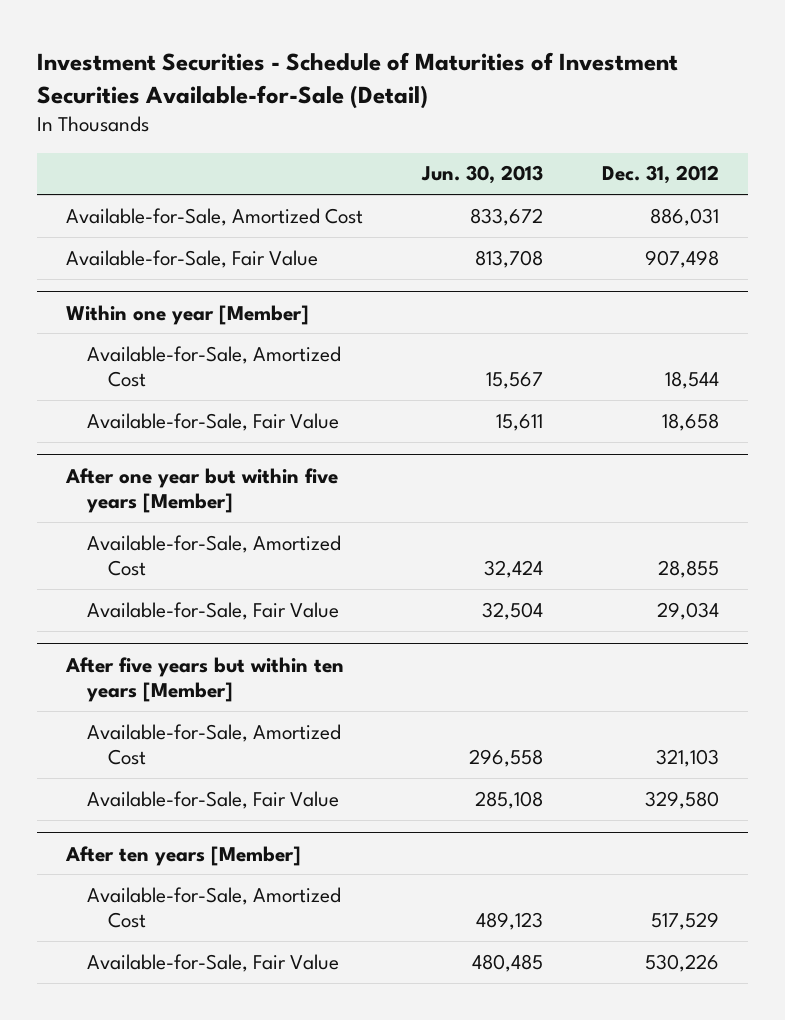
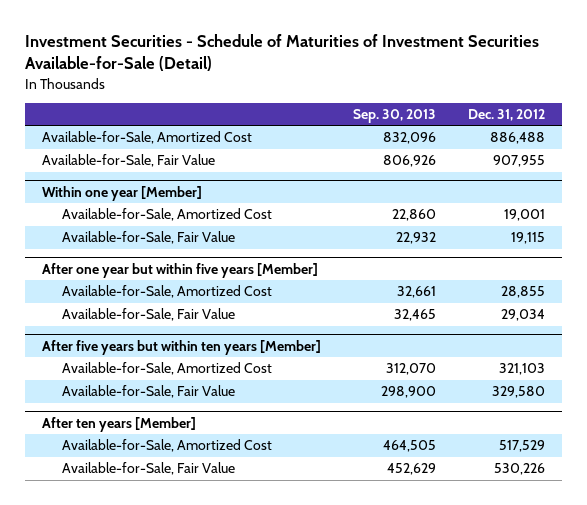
- | Jun. 30, 2013 | Dec. 31, 2012
+ | Sep. 30, 2013 | Dec. 31, 2012
- Available-for-Sale, Amortized Cost | 833,672 | 886,031
- Available-for-Sale, Fair Value | 813,708 | 907,498
+ Available-for-Sale, Amortized Cost | 832,096 | 886,488
+ Available-for-Sale, Fair Value | 806,926 | 907,955
@ Within one year [Member]
- Available-for-Sale, Amortized Cost | 15,567 | 18,544
- Available-for-Sale, Fair Value | 15,611 | 18,658
+ Available-for-Sale, Amortized Cost | 22,860 | 19,001
+ Available-for-Sale, Fair Value | 22,932 | 19,115

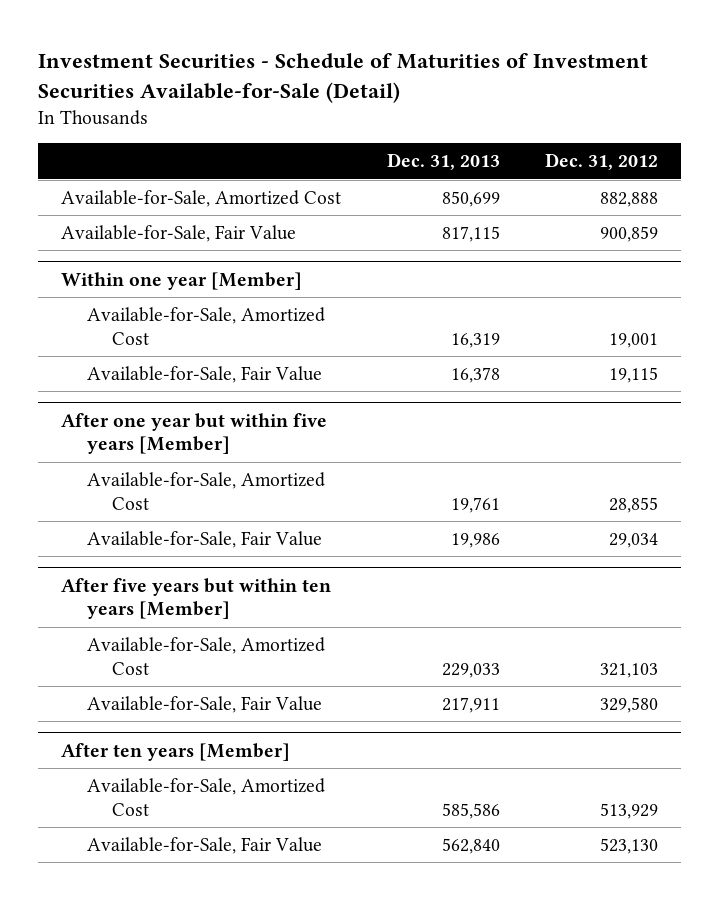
- | Sep. 30, 2013 | Dec. 31, 2012
+ | Dec. 31, 2013 | Dec. 31, 2012
- Available-for-Sale, Amortized Cost | 832,096 | 886,488
- Available-for-Sale, Fair Value | 806,926 | 907,955
+ Available-for-Sale, Amortized Cost | 850,699 | 882,888
+ Available-for-Sale, Fair Value | 817,115 | 900,859
@ After ten years [Member]
- Available-for-Sale, Amortized Cost | 464,505 | 517,529
- Available-for-Sale, Fair Value | 452,629 | 530,226
+ Available-for-Sale, Amortized Cost | 585,586 | 513,929
+ Available-for-Sale, Fair Value | 562,840 | 523,130

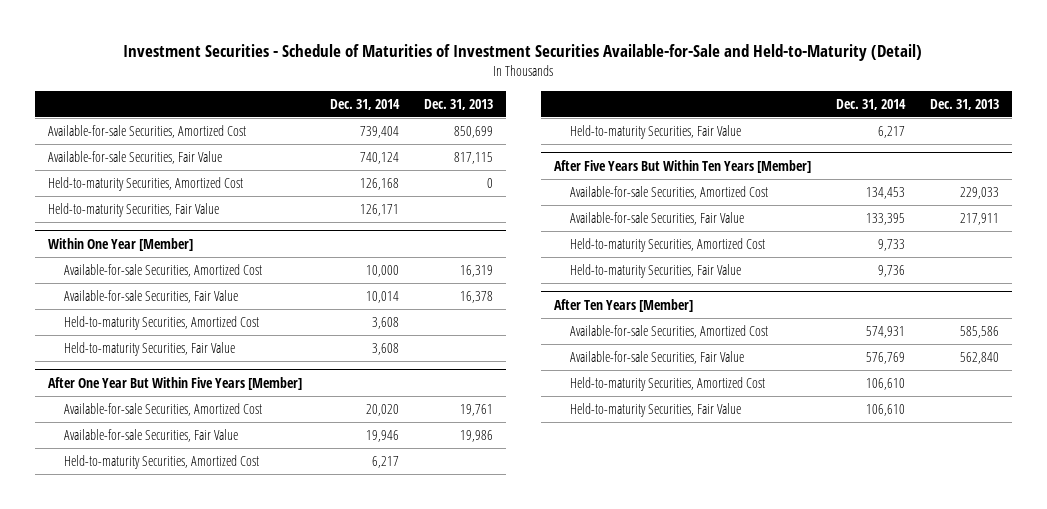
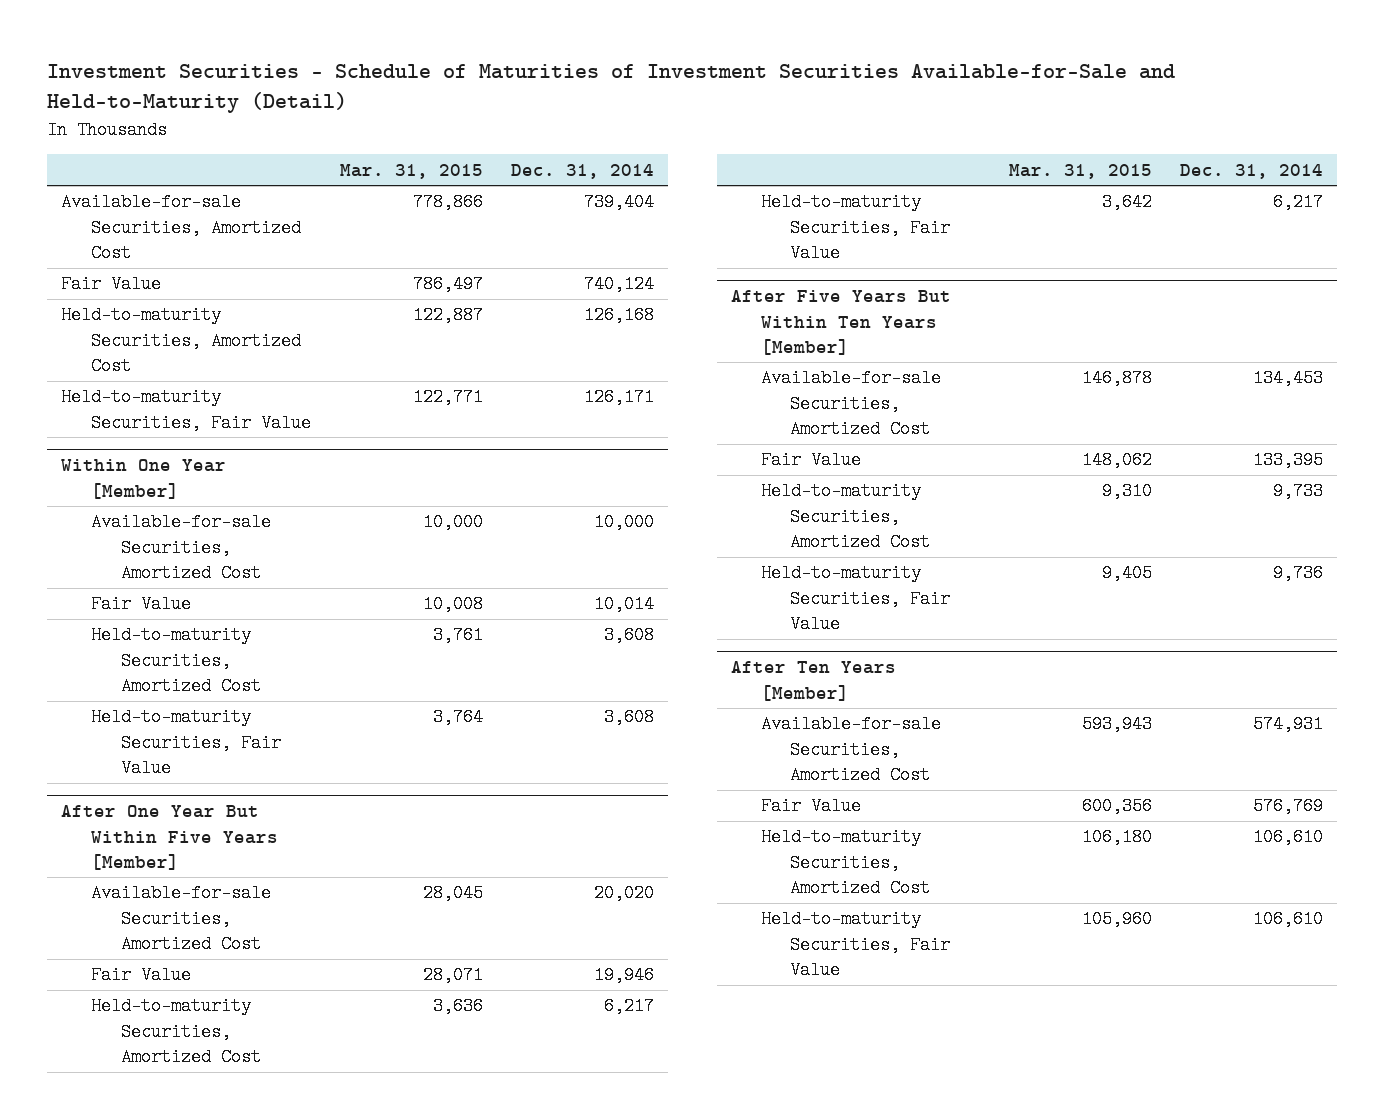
- | Dec. 31, 2014 | Dec. 31, 2013
+ | Mar. 31, 2015 | Dec. 31, 2014
- Available-for-sale Securities, Fair Value | 740,124 | 817,115
+ Fair Value | 786,497 | 740,124
@ Within One Year [Member]
- Available-for-sale Securities, Fair Value | 10,014 | 16,378
+ Fair Value | 10,008 | 10,014
@ After One Year But Within Five Years [Member]
- Available-for-sale Securities, Fair Value | 19,946 | 19,986
+ Fair Value | 28,071 | 19,946
@ After Five Years But Within Ten Years [Member]
- Available-for-sale Securities, Fair Value | 133,395 | 217,911
+ Fair Value | 148,062 | 133,395
@ After Ten Years [Member]
- Available-for-sale Securities, Fair Value | 576,769 | 562,840
+ Fair Value | 600,356 | 576,769

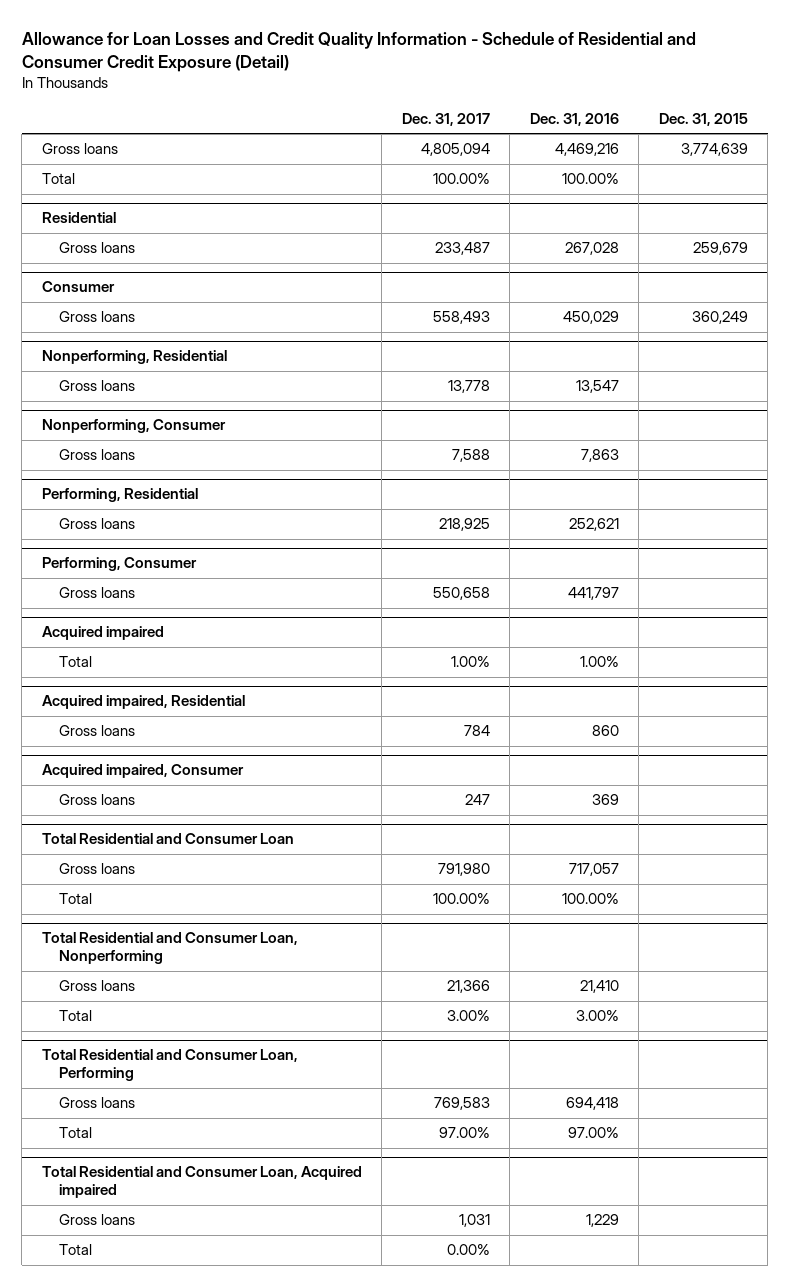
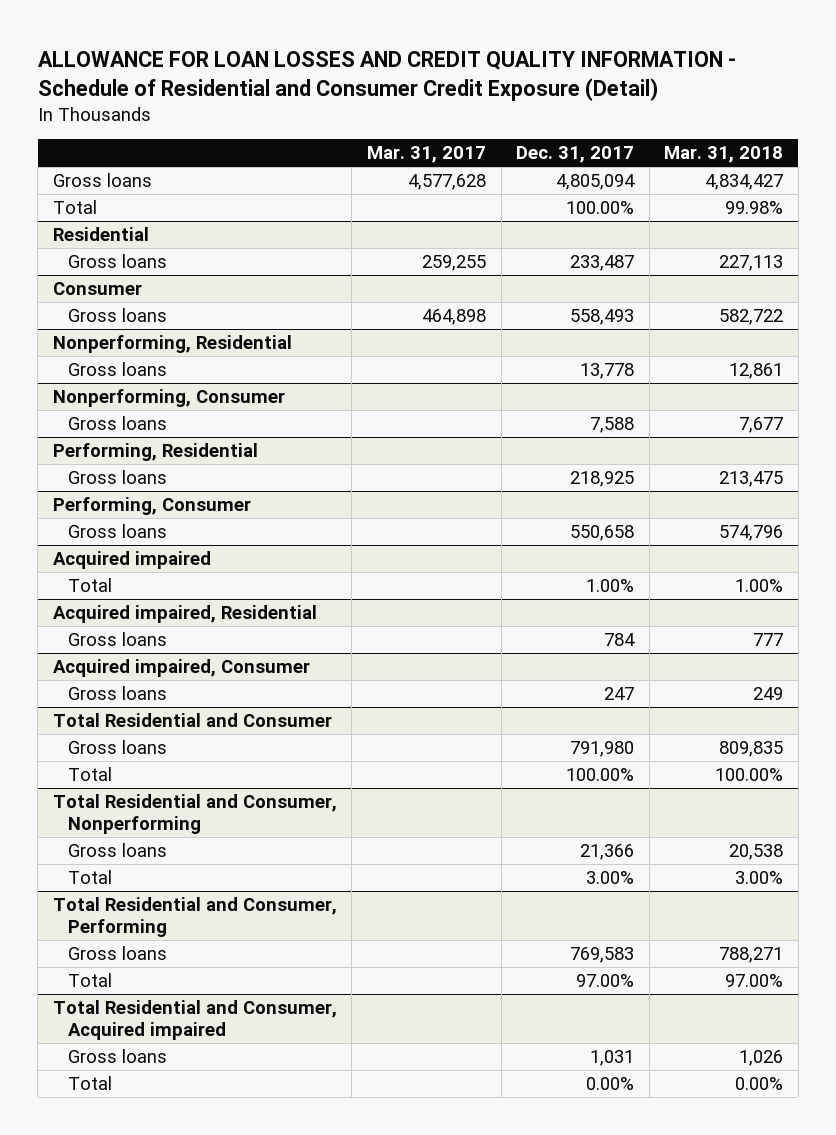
- Allowance for Loan Losses and Credit Quality Information - Schedule of Residential and Consumer Credit Exposure (Detail)
+ ALLOWANCE FOR LOAN LOSSES AND CREDIT QUALITY INFORMATION - Schedule of Residential and Consumer Credit Exposure (Detail)
- | Dec. 31, 2017 | Dec. 31, 2016 | Dec. 31, 2015
+ | Mar. 31, 2017 | Dec. 31, 2017 | Mar. 31, 2018
- Total Residential and Consumer Loan
+ Total Residential and Consumer
- Total Residential and Consumer Loan, Nonperforming
+ Total Residential and Consumer, Nonperforming
- Total Residential and Consumer Loan, Performing
+ Total Residential and Consumer, Performing
- Total Residential and Consumer Loan, Acquired impaired
+ Total Residential and Consumer, Acquired impaired

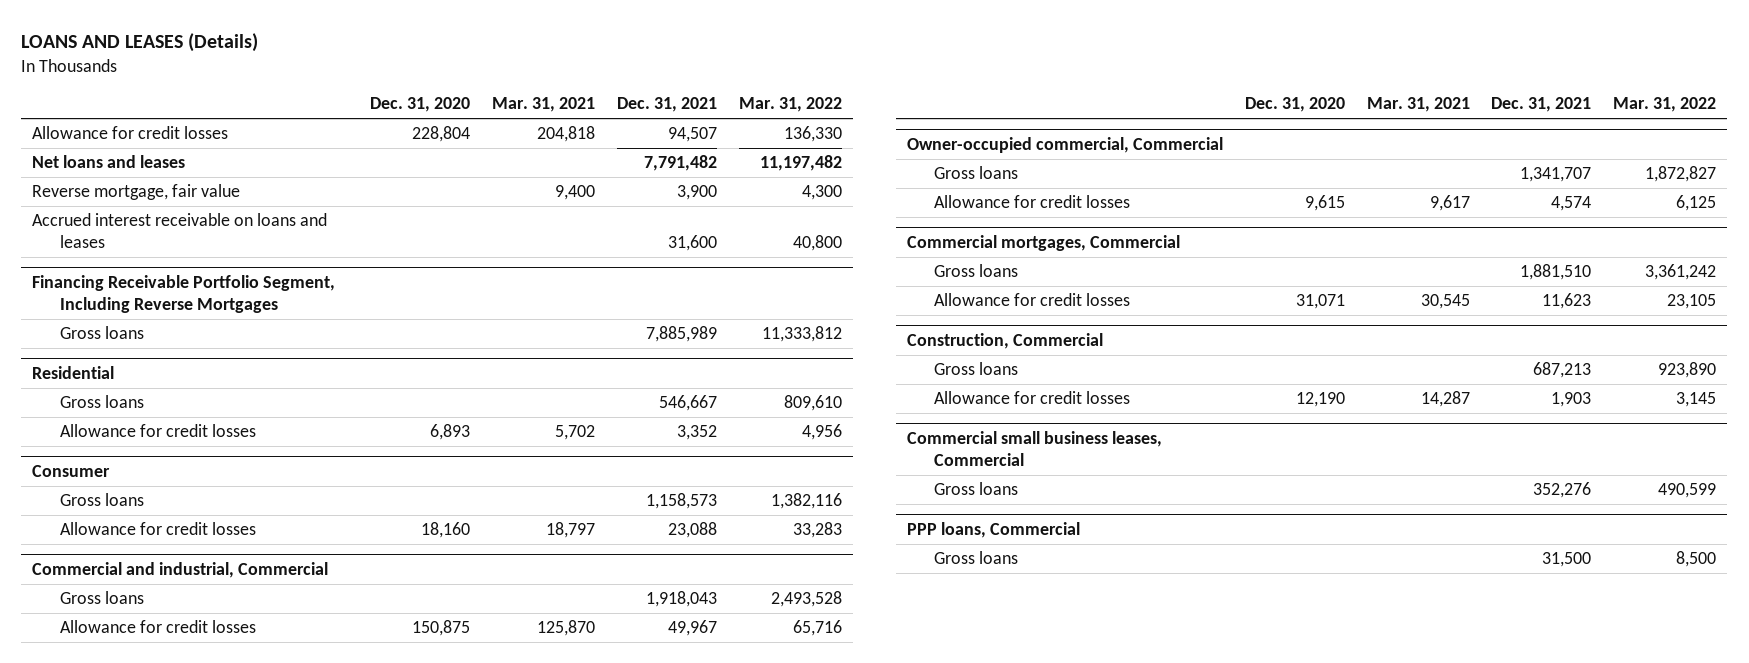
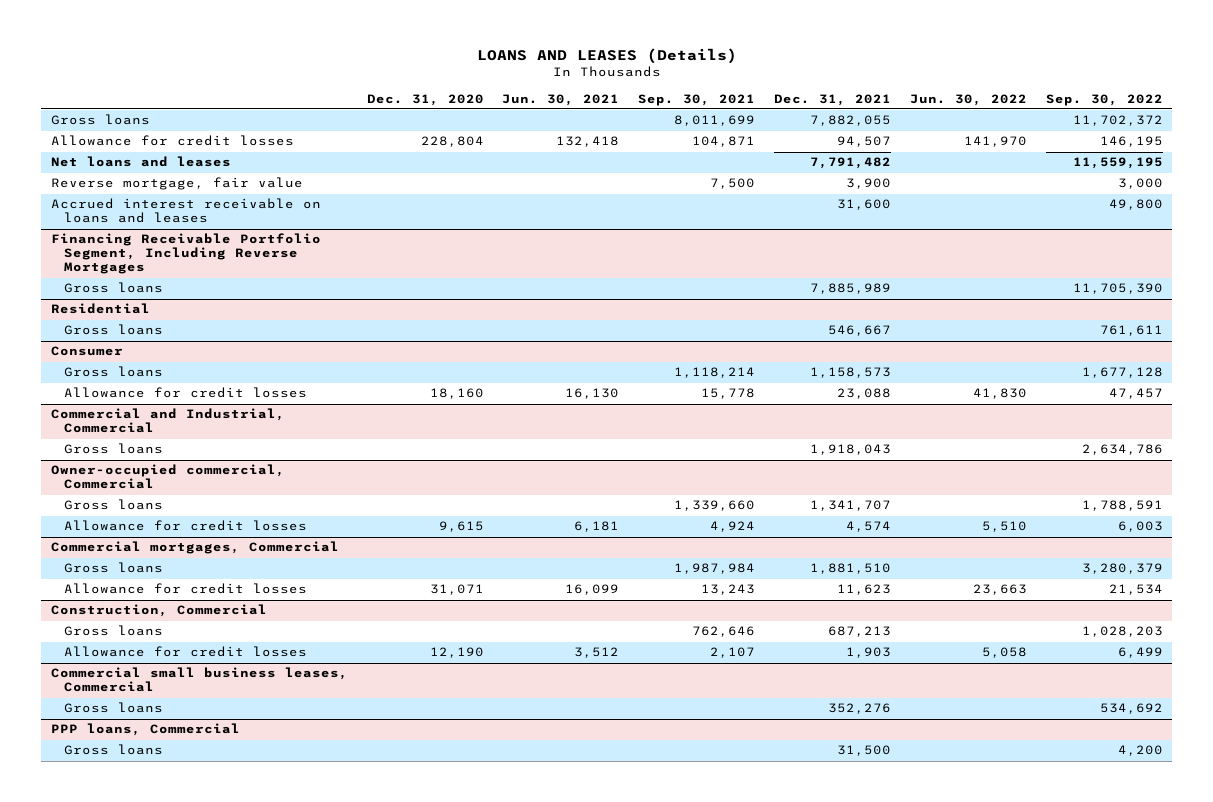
- | Dec. 31, 2020 | Mar. 31, 2021 | Dec. 31, 2021 | Mar. 31, 2022
+ | Dec. 31, 2020 | Jun. 30, 2021 | Sep. 30, 2021 | Dec. 31, 2021 | Jun. 30, 2022 | Sep. 30, 2022
+ Gross loans | | | 8,011,699 | 7,882,055 | | 11,702,372
@ Residential
- Allowance for credit losses | 6,893 | 5,702 | 3,352 | 4,956
- Commercial and industrial, Commercial
+ Commercial and Industrial, Commercial
- Allowance for credit losses | 150,875 | 125,870 | 49,967 | 65,716

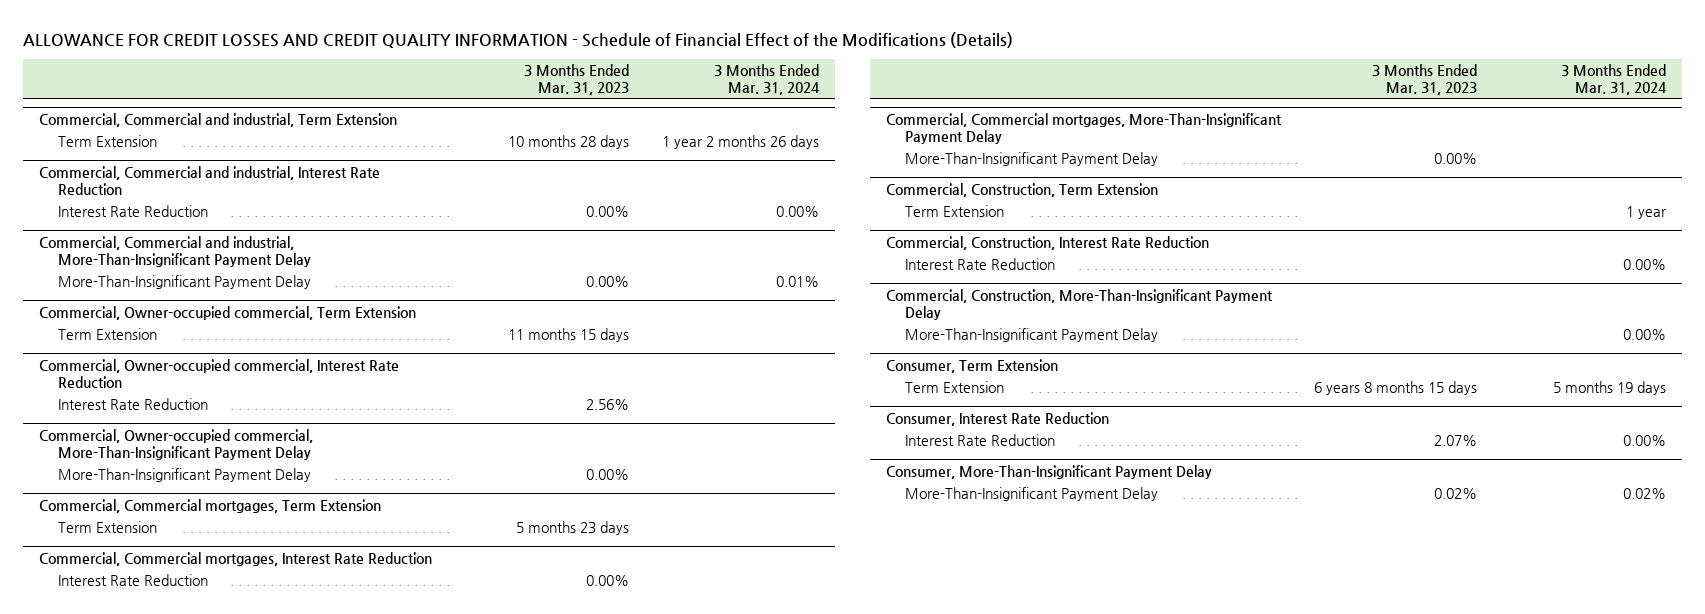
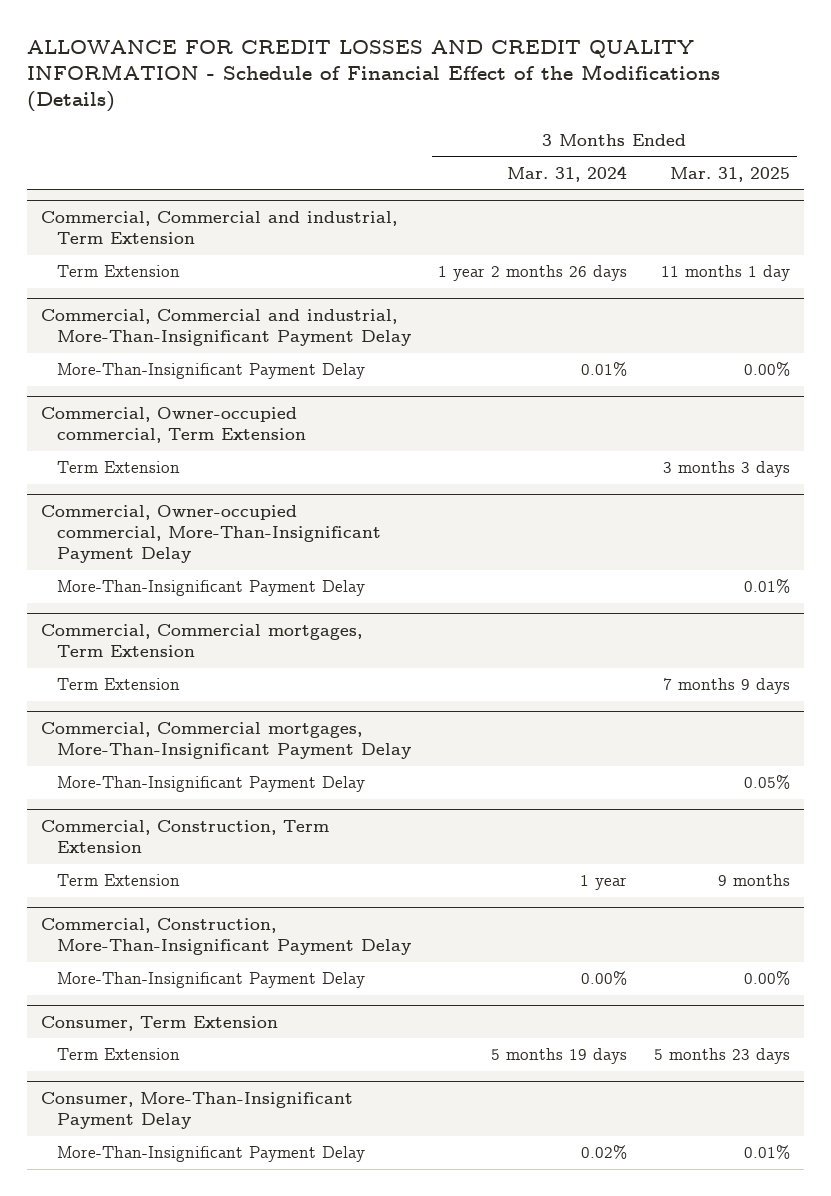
- | 3 Months Ended Mar. 31, 2023 | 3 Months Ended Mar. 31, 2024
+ | 3 Months Ended Mar. 31, 2024 | 3 Months Ended Mar. 31, 2025
- Commercial, Commercial and industrial, Interest Rate Reduction
- Interest Rate Reduction | 0.00% | 0.00%
- Commercial, Owner-occupied commercial, Interest Rate Reduction
- Interest Rate Reduction | 2.56% |
- Commercial, Commercial mortgages, Interest Rate Reduction
- Interest Rate Reduction | 0.00% |
- Commercial, Construction, Interest Rate Reduction
- Interest Rate Reduction | | 0.00%
- Consumer, Interest Rate Reduction
- Interest Rate Reduction | 2.07% | 0.00%

